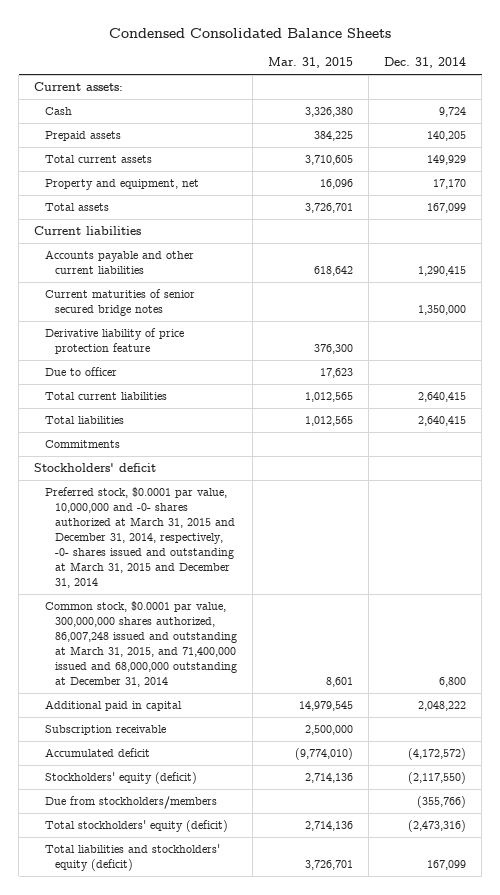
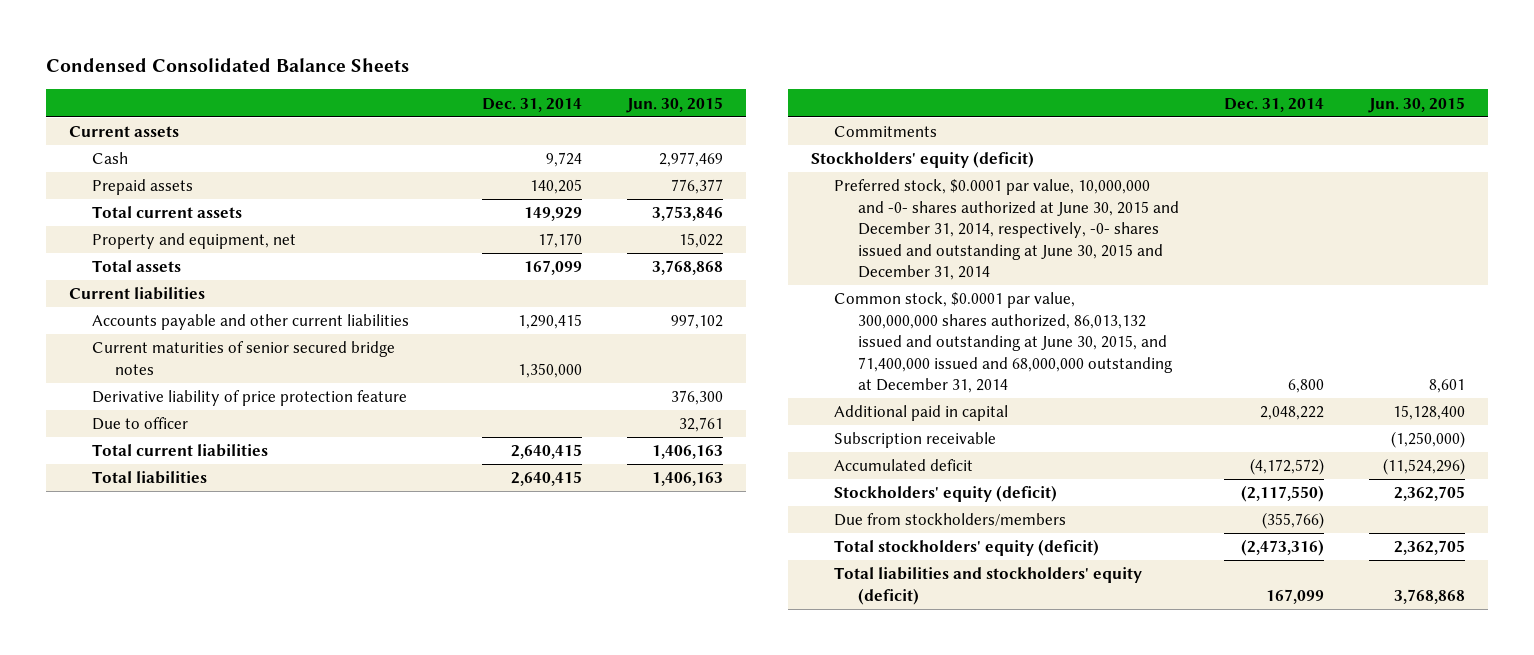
- | Mar. 31, 2015 | Dec. 31, 2014
+ | Dec. 31, 2014 | Jun. 30, 2015
- Current assets:
+ Current assets
- Stockholders' deficit
- Preferred stock, $0.0001 par value, 10,000,000 and -0- shares authorized at March 31, 2015 and December 31, 2014, respectively, -0- shares issued and outstanding at March 31, 2015 and December 31, 2014
- Common stock, $0.0001 par value, 300,000,000 shares authorized, 86,007,248 issued and outstanding at March 31, 2015, and 71,400,000 issued and 68,000,000 outstanding at December 31, 2014 | 8,601 | 6,800
+ Stockholders' equity (deficit)
+ Preferred stock, $0.0001 par value, 10,000,000 and -0- shares authorized at June 30, 2015 and December 31, 2014, respectively, -0- shares issued and outstanding at June 30, 2015 and December 31, 2014
+ Common stock, $0.0001 par value, 300,000,000 shares authorized, 86,013,132 issued and outstanding at June 30, 2015, and 71,400,000 issued and 68,000,000 outstanding at December 31, 2014 | 6,800 | 8,601

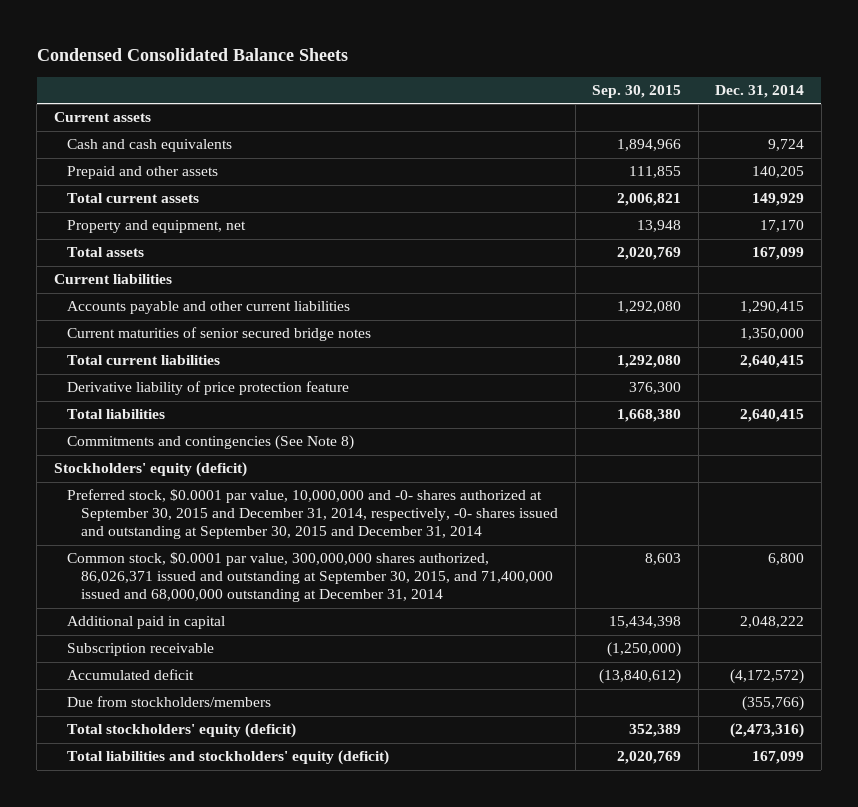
- | Dec. 31, 2014 | Jun. 30, 2015
+ | Sep. 30, 2015 | Dec. 31, 2014
- Cash | 9,724 | 2,977,469
- Prepaid assets | 140,205 | 776,377
+ Cash and cash equivalents | 1,894,966 | 9,724
+ Prepaid and other assets | 111,855 | 140,205
- Due to officer | | 32,761
moved down: Derivative liability of price protection feature | 376,300 |
- Commitments
+ Commitments and contingencies (See Note 8)
- Preferred stock, $0.0001 par value, 10,000,000 and -0- shares authorized at June 30, 2015 and December 31, 2014, respectively, -0- shares issued and outstanding at June 30, 2015 and December 31, 2014
- Common stock, $0.0001 par value, 300,000,000 shares authorized, 86,013,132 issued and outstanding at June 30, 2015, and 71,400,000 issued and 68,000,000 outstanding at December 31, 2014 | 6,800 | 8,601
+ Preferred stock, $0.0001 par value, 10,000,000 and -0- shares authorized at September 30, 2015 and December 31, 2014, respectively, -0- shares issued and outstanding at September 30, 2015 and December 31, 2014
+ Common stock, $0.0001 par value, 300,000,000 shares authorized, 86,026,371 issued and outstanding at September 30, 2015, and 71,400,000 issued and 68,000,000 outstanding at December 31, 2014 | 8,603 | 6,800
- Stockholders' equity (deficit) | (2,117,550) | 2,362,705

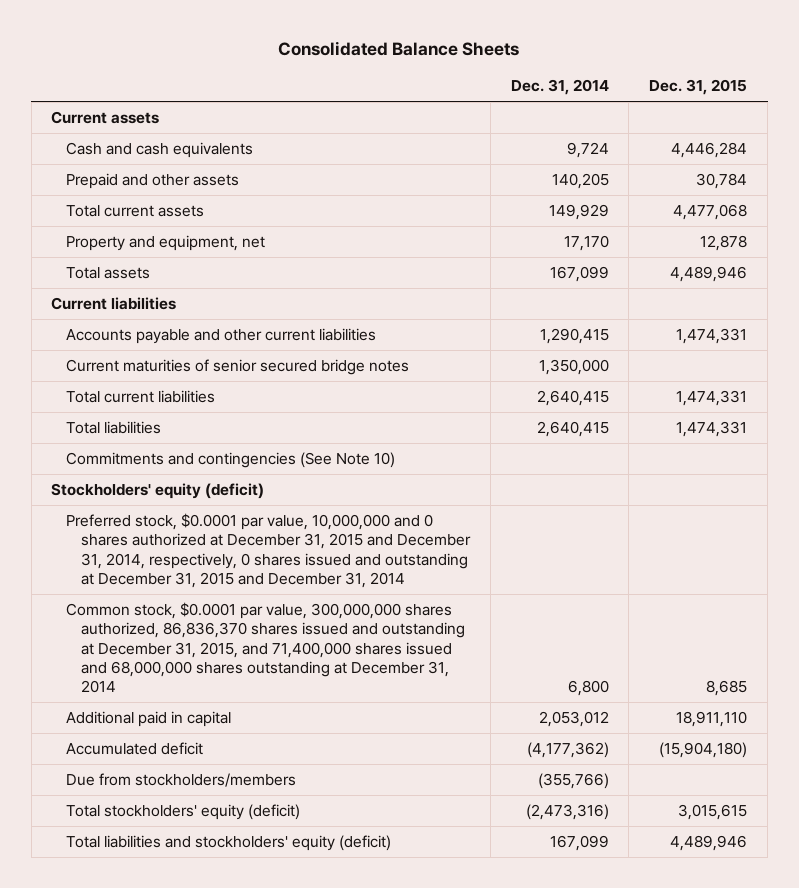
- Condensed Consolidated Balance Sheets
+ Consolidated Balance Sheets
- | Sep. 30, 2015 | Dec. 31, 2014
+ | Dec. 31, 2014 | Dec. 31, 2015
- Derivative liability of price protection feature | 376,300 |
- Commitments and contingencies (See Note 8)
+ Commitments and contingencies (See Note 10)
- Preferred stock, $0.0001 par value, 10,000,000 and -0- shares authorized at September 30, 2015 and December 31, 2014, respectively, -0- shares issued and outstanding at September 30, 2015 and December 31, 2014
- Common stock, $0.0001 par value, 300,000,000 shares authorized, 86,026,371 issued and outstanding at September 30, 2015, and 71,400,000 issued and 68,000,000 outstanding at December 31, 2014 | 8,603 | 6,800
- Additional paid in capital | 15,434,398 | 2,048,222
- Subscription receivable | (1,250,000) |
- Accumulated deficit | (13,840,612) | (4,172,572)
+ Preferred stock, $0.0001 par value, 10,000,000 and 0 shares authorized at December 31, 2015 and December 31, 2014, respectively, 0 shares issued and outstanding at December 31, 2015 and December 31, 2014
+ Common stock, $0.0001 par value, 300,000,000 shares authorized, 86,836,370 shares issued and outstanding at December 31, 2015, and 71,400,000 shares issued and 68,000,000 shares outstanding at December 31, 2014 | 6,800 | 8,685
+ Additional paid in capital | 2,053,012 | 18,911,110
+ Accumulated deficit | (4,177,362) | (15,904,180)

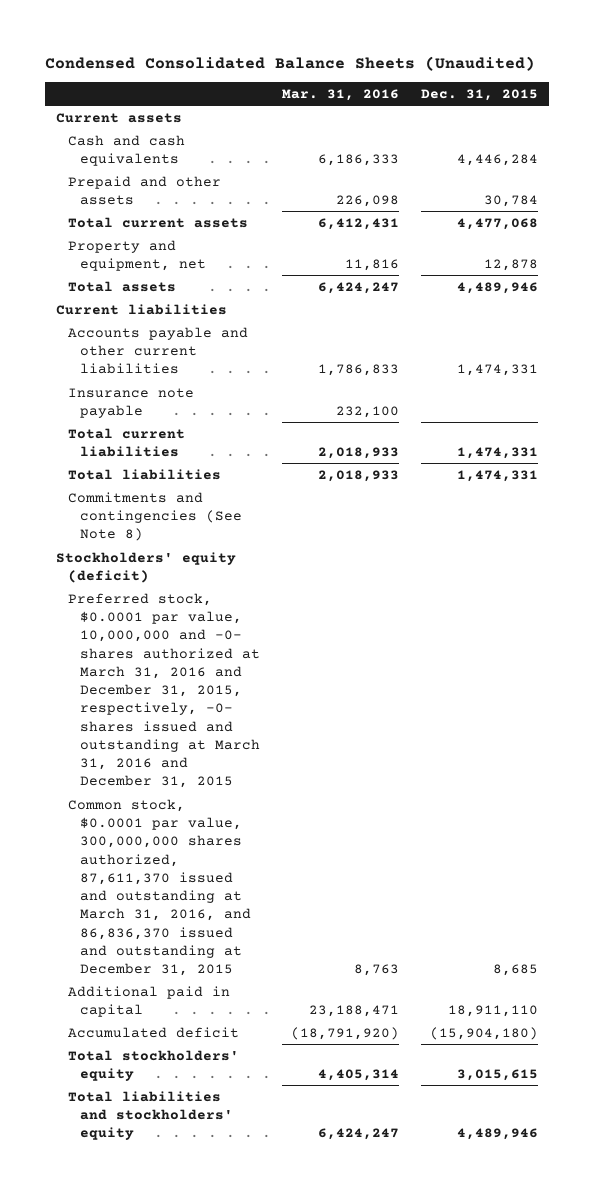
- Consolidated Balance Sheets
+ Condensed Consolidated Balance Sheets (Unaudited)
- | Dec. 31, 2014 | Dec. 31, 2015
+ | Mar. 31, 2016 | Dec. 31, 2015
- Current maturities of senior secured bridge notes | 1,350,000 |
+ Insurance note payable | 232,100 |
- Commitments and contingencies (See Note 10)
+ Commitments and contingencies (See Note 8)
- Preferred stock, $0.0001 par value, 10,000,000 and 0 shares authorized at December 31, 2015 and December 31, 2014, respectively, 0 shares issued and outstanding at December 31, 2015 and December 31, 2014
- Common stock, $0.0001 par value, 300,000,000 shares authorized, 86,836,370 shares issued and outstanding at December 31, 2015, and 71,400,000 shares issued and 68,000,000 shares outstanding at December 31, 2014 | 6,800 | 8,685
+ Preferred stock, $0.0001 par value, 10,000,000 and -0- shares authorized at March 31, 2016 and December 31, 2015, respectively, -0- shares issued and outstanding at March 31, 2016 and December 31, 2015
+ Common stock, $0.0001 par value, 300,000,000 shares authorized, 87,611,370 issued and outstanding at March 31, 2016, and 86,836,370 issued and outstanding at December 31, 2015 | 8,763 | 8,685
- Due from stockholders/members | (355,766) |
- Total stockholders' equity (deficit) | (2,473,316) | 3,015,615
- Total liabilities and stockholders' equity (deficit) | 167,099 | 4,489,946
+ Total stockholders' equity | 4,405,314 | 3,015,615
+ Total liabilities and stockholders' equity | 6,424,247 | 4,489,946

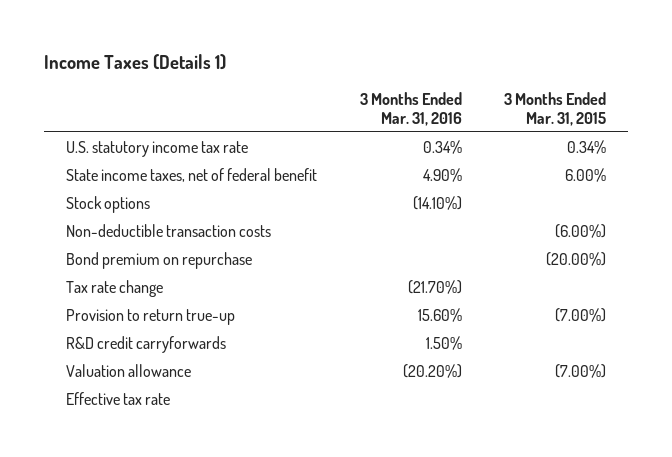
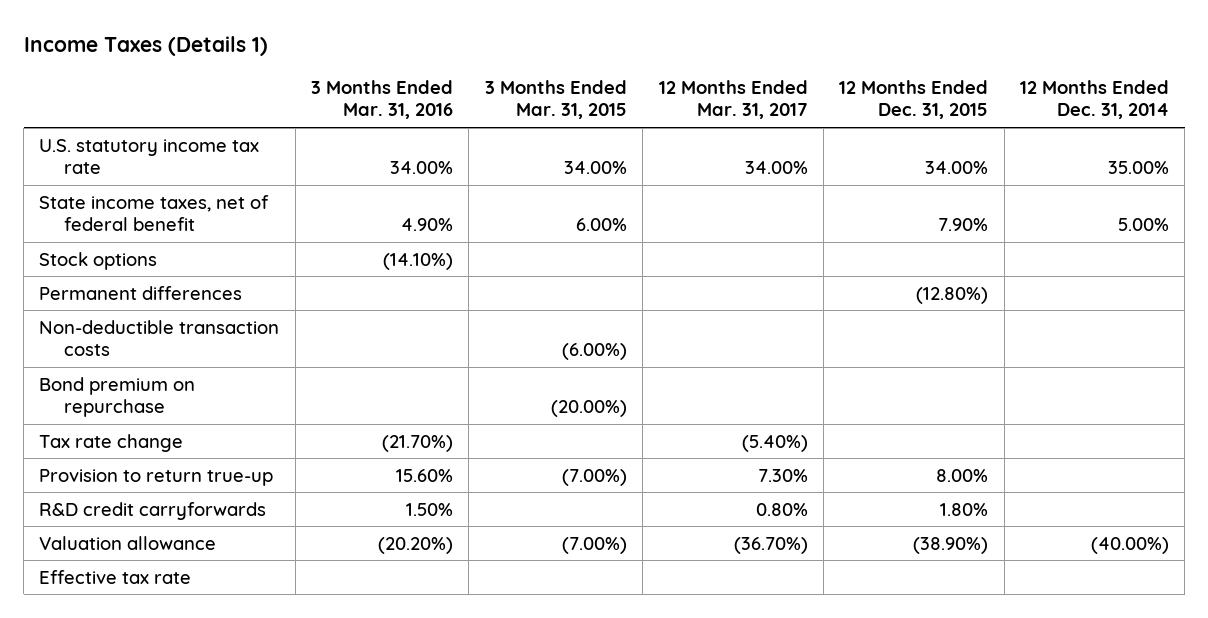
- | 3 Months Ended Mar. 31, 2016 | 3 Months Ended Mar. 31, 2015
+ | 3 Months Ended Mar. 31, 2016 | 3 Months Ended Mar. 31, 2015 | 12 Months Ended Mar. 31, 2017 | 12 Months Ended Dec. 31, 2015 | 12 Months Ended Dec. 31, 2014
- U.S. statutory income tax rate | 0.34% | 0.34%
+ U.S. statutory income tax rate | 34.00% | 34.00% | 34.00% | 34.00% | 35.00%
+ Permanent differences | | | | (12.80%) |

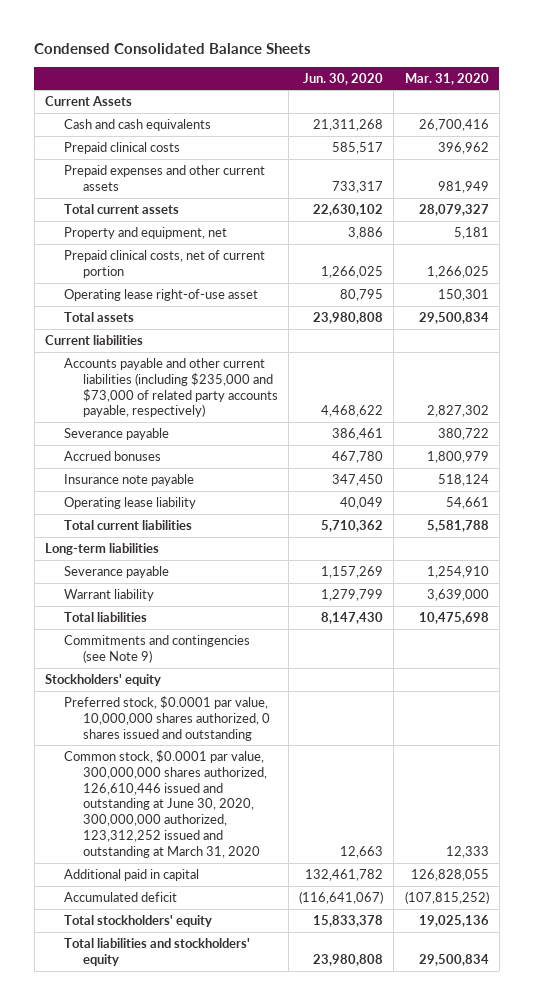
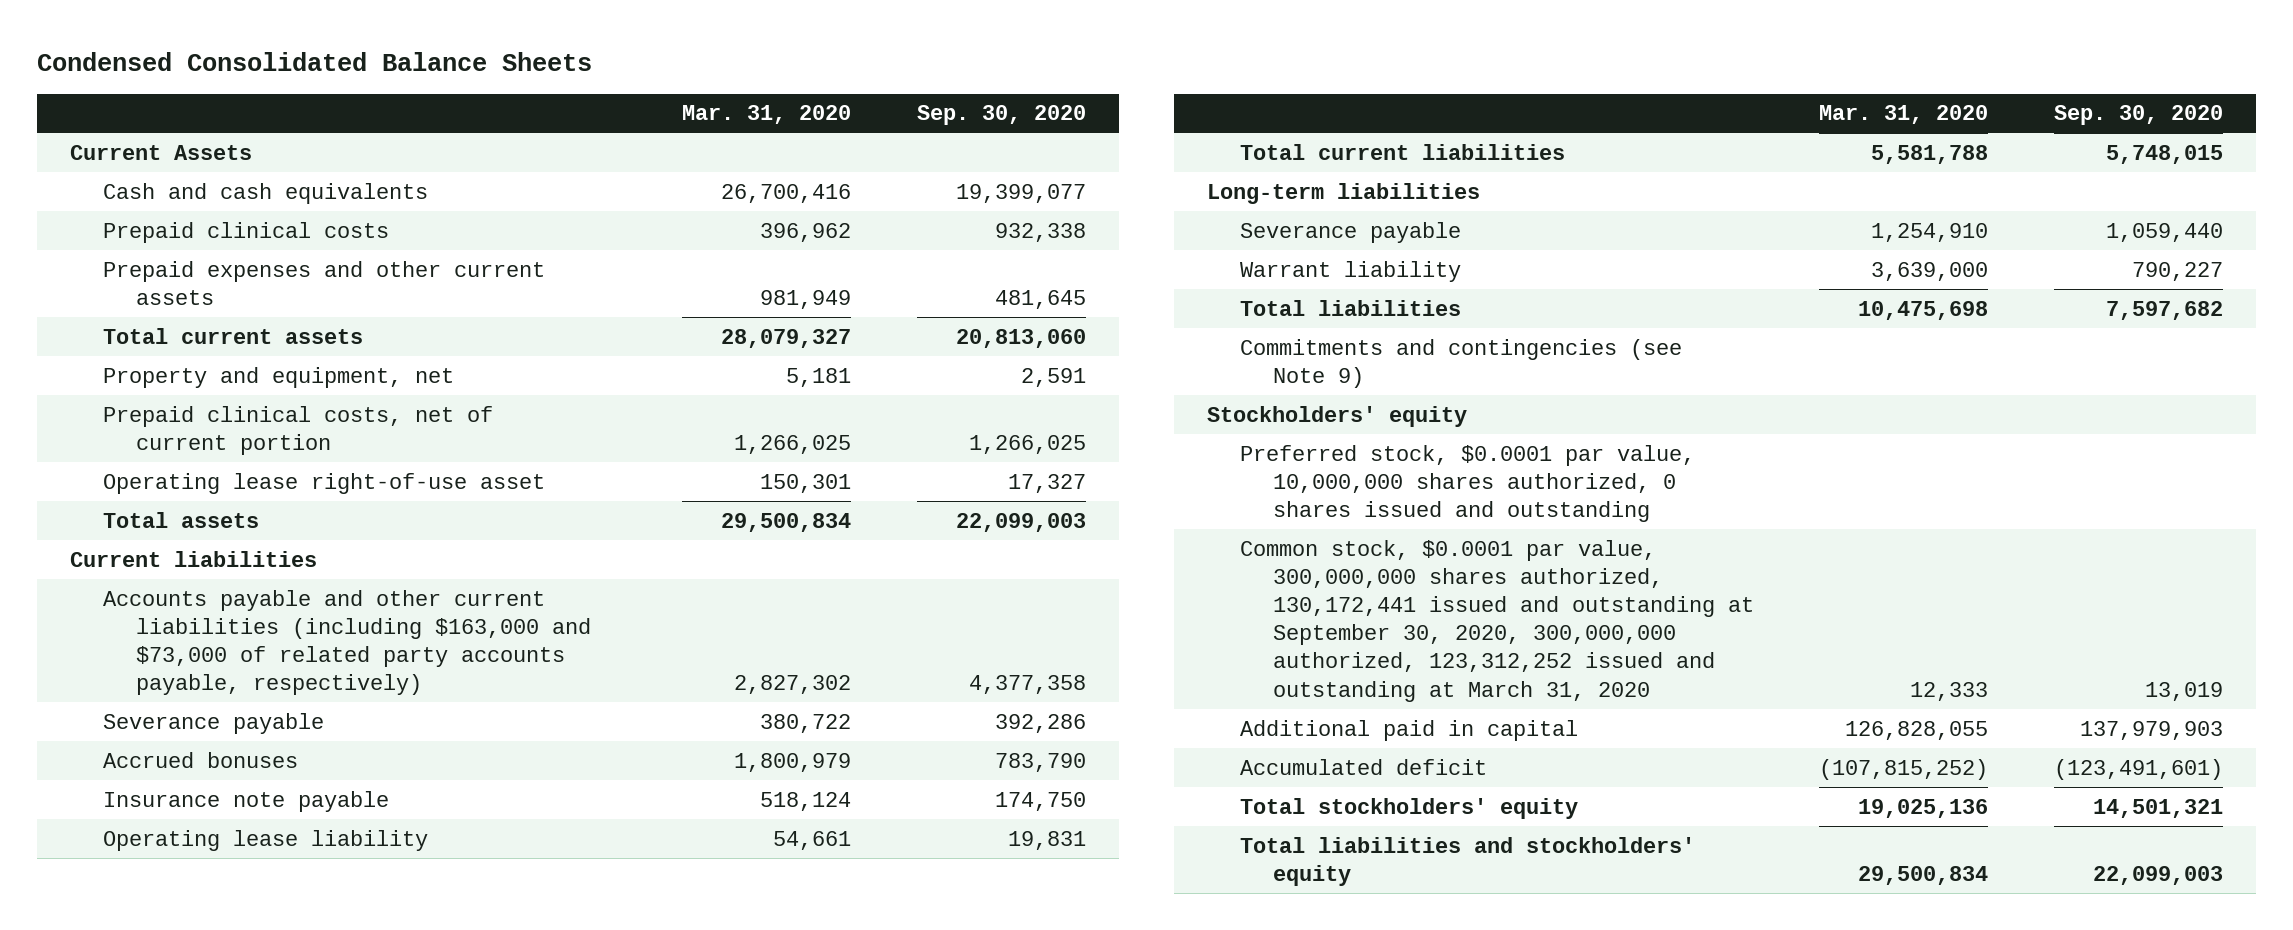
- | Jun. 30, 2020 | Mar. 31, 2020
+ | Mar. 31, 2020 | Sep. 30, 2020
- Accounts payable and other current liabilities (including $235,000 and $73,000 of related party accounts payable, respectively) | 4,468,622 | 2,827,302
+ Accounts payable and other current liabilities (including $163,000 and $73,000 of related party accounts payable, respectively) | 2,827,302 | 4,377,358
- Common stock, $0.0001 par value, 300,000,000 shares authorized, 126,610,446 issued and outstanding at June 30, 2020, 300,000,000 authorized, 123,312,252 issued and outstanding at March 31, 2020 | 12,663 | 12,333
+ Common stock, $0.0001 par value, 300,000,000 shares authorized, 130,172,441 issued and outstanding at September 30, 2020, 300,000,000 authorized, 123,312,252 issued and outstanding at March 31, 2020 | 12,333 | 13,019

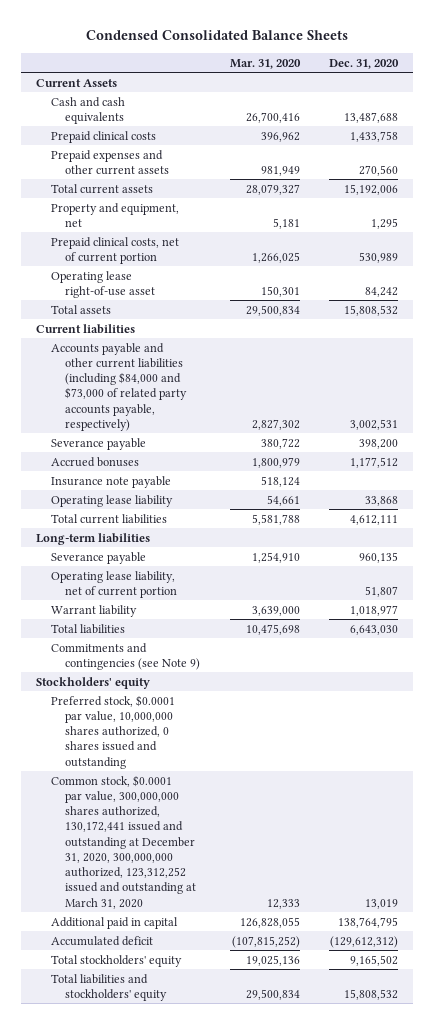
- | Mar. 31, 2020 | Sep. 30, 2020
+ | Mar. 31, 2020 | Dec. 31, 2020
- Accounts payable and other current liabilities (including $163,000 and $73,000 of related party accounts payable, respectively) | 2,827,302 | 4,377,358
+ Accounts payable and other current liabilities (including $84,000 and $73,000 of related party accounts payable, respectively) | 2,827,302 | 3,002,531
+ Operating lease liability, net of current portion | | 51,807
- Common stock, $0.0001 par value, 300,000,000 shares authorized, 130,172,441 issued and outstanding at September 30, 2020, 300,000,000 authorized, 123,312,252 issued and outstanding at March 31, 2020 | 12,333 | 13,019
+ Common stock, $0.0001 par value, 300,000,000 shares authorized, 130,172,441 issued and outstanding at December 31, 2020, 300,000,000 authorized, 123,312,252 issued and outstanding at March 31, 2020 | 12,333 | 13,019

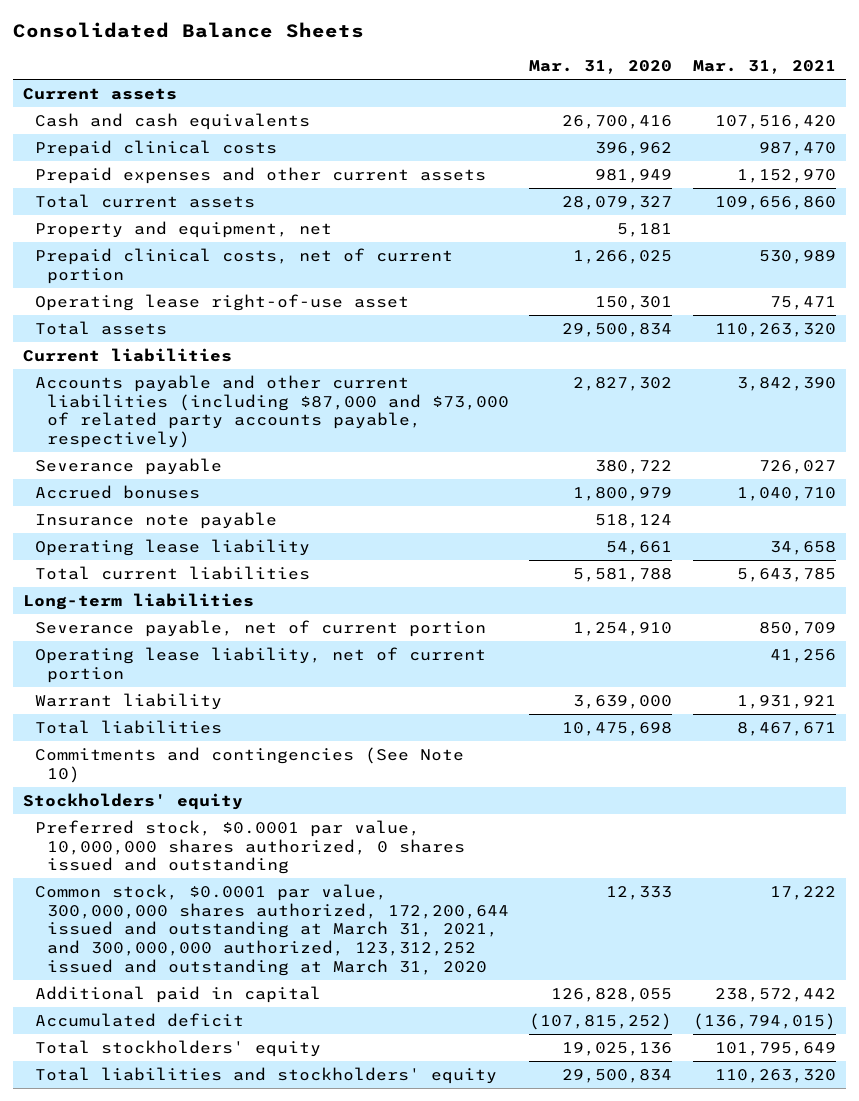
- Condensed Consolidated Balance Sheets
+ Consolidated Balance Sheets
- | Mar. 31, 2020 | Dec. 31, 2020
+ | Mar. 31, 2020 | Mar. 31, 2021
- Current Assets
+ Current assets
- Accounts payable and other current liabilities (including $84,000 and $73,000 of related party accounts payable, respectively) | 2,827,302 | 3,002,531
+ Accounts payable and other current liabilities (including $87,000 and $73,000 of related party accounts payable, respectively) | 2,827,302 | 3,842,390
- Severance payable | 1,254,910 | 960,135
+ Severance payable, net of current portion | 1,254,910 | 850,709
- Commitments and contingencies (see Note 9)
+ Commitments and contingencies (See Note 10)
- Common stock, $0.0001 par value, 300,000,000 shares authorized, 130,172,441 issued and outstanding at December 31, 2020, 300,000,000 authorized, 123,312,252 issued and outstanding at March 31, 2020 | 12,333 | 13,019
+ Common stock, $0.0001 par value, 300,000,000 shares authorized, 172,200,644 issued and outstanding at March 31, 2021, and 300,000,000 authorized, 123,312,252 issued and outstanding at March 31, 2020 | 12,333 | 17,222

